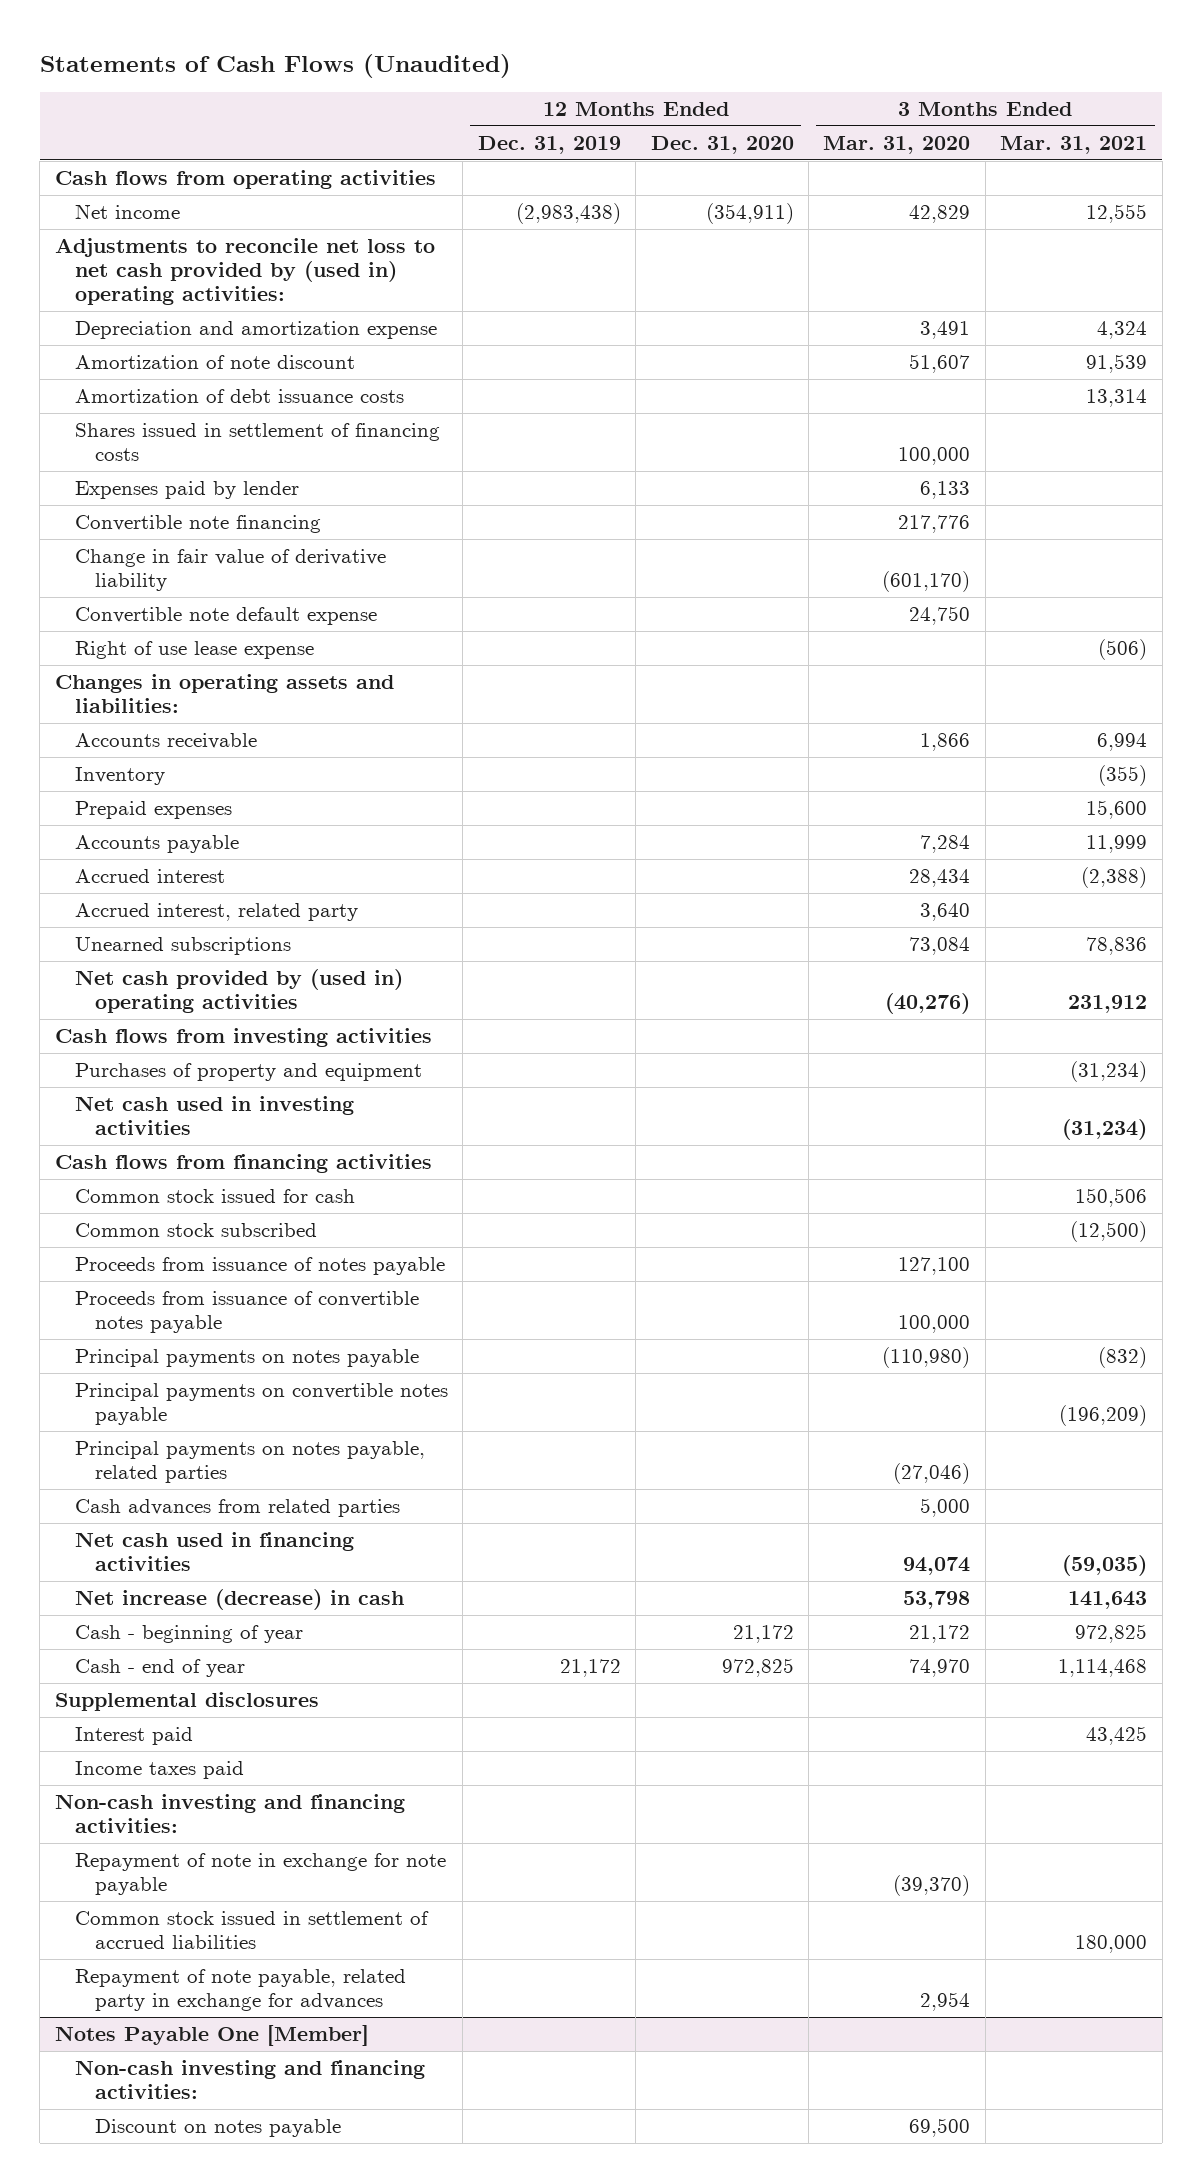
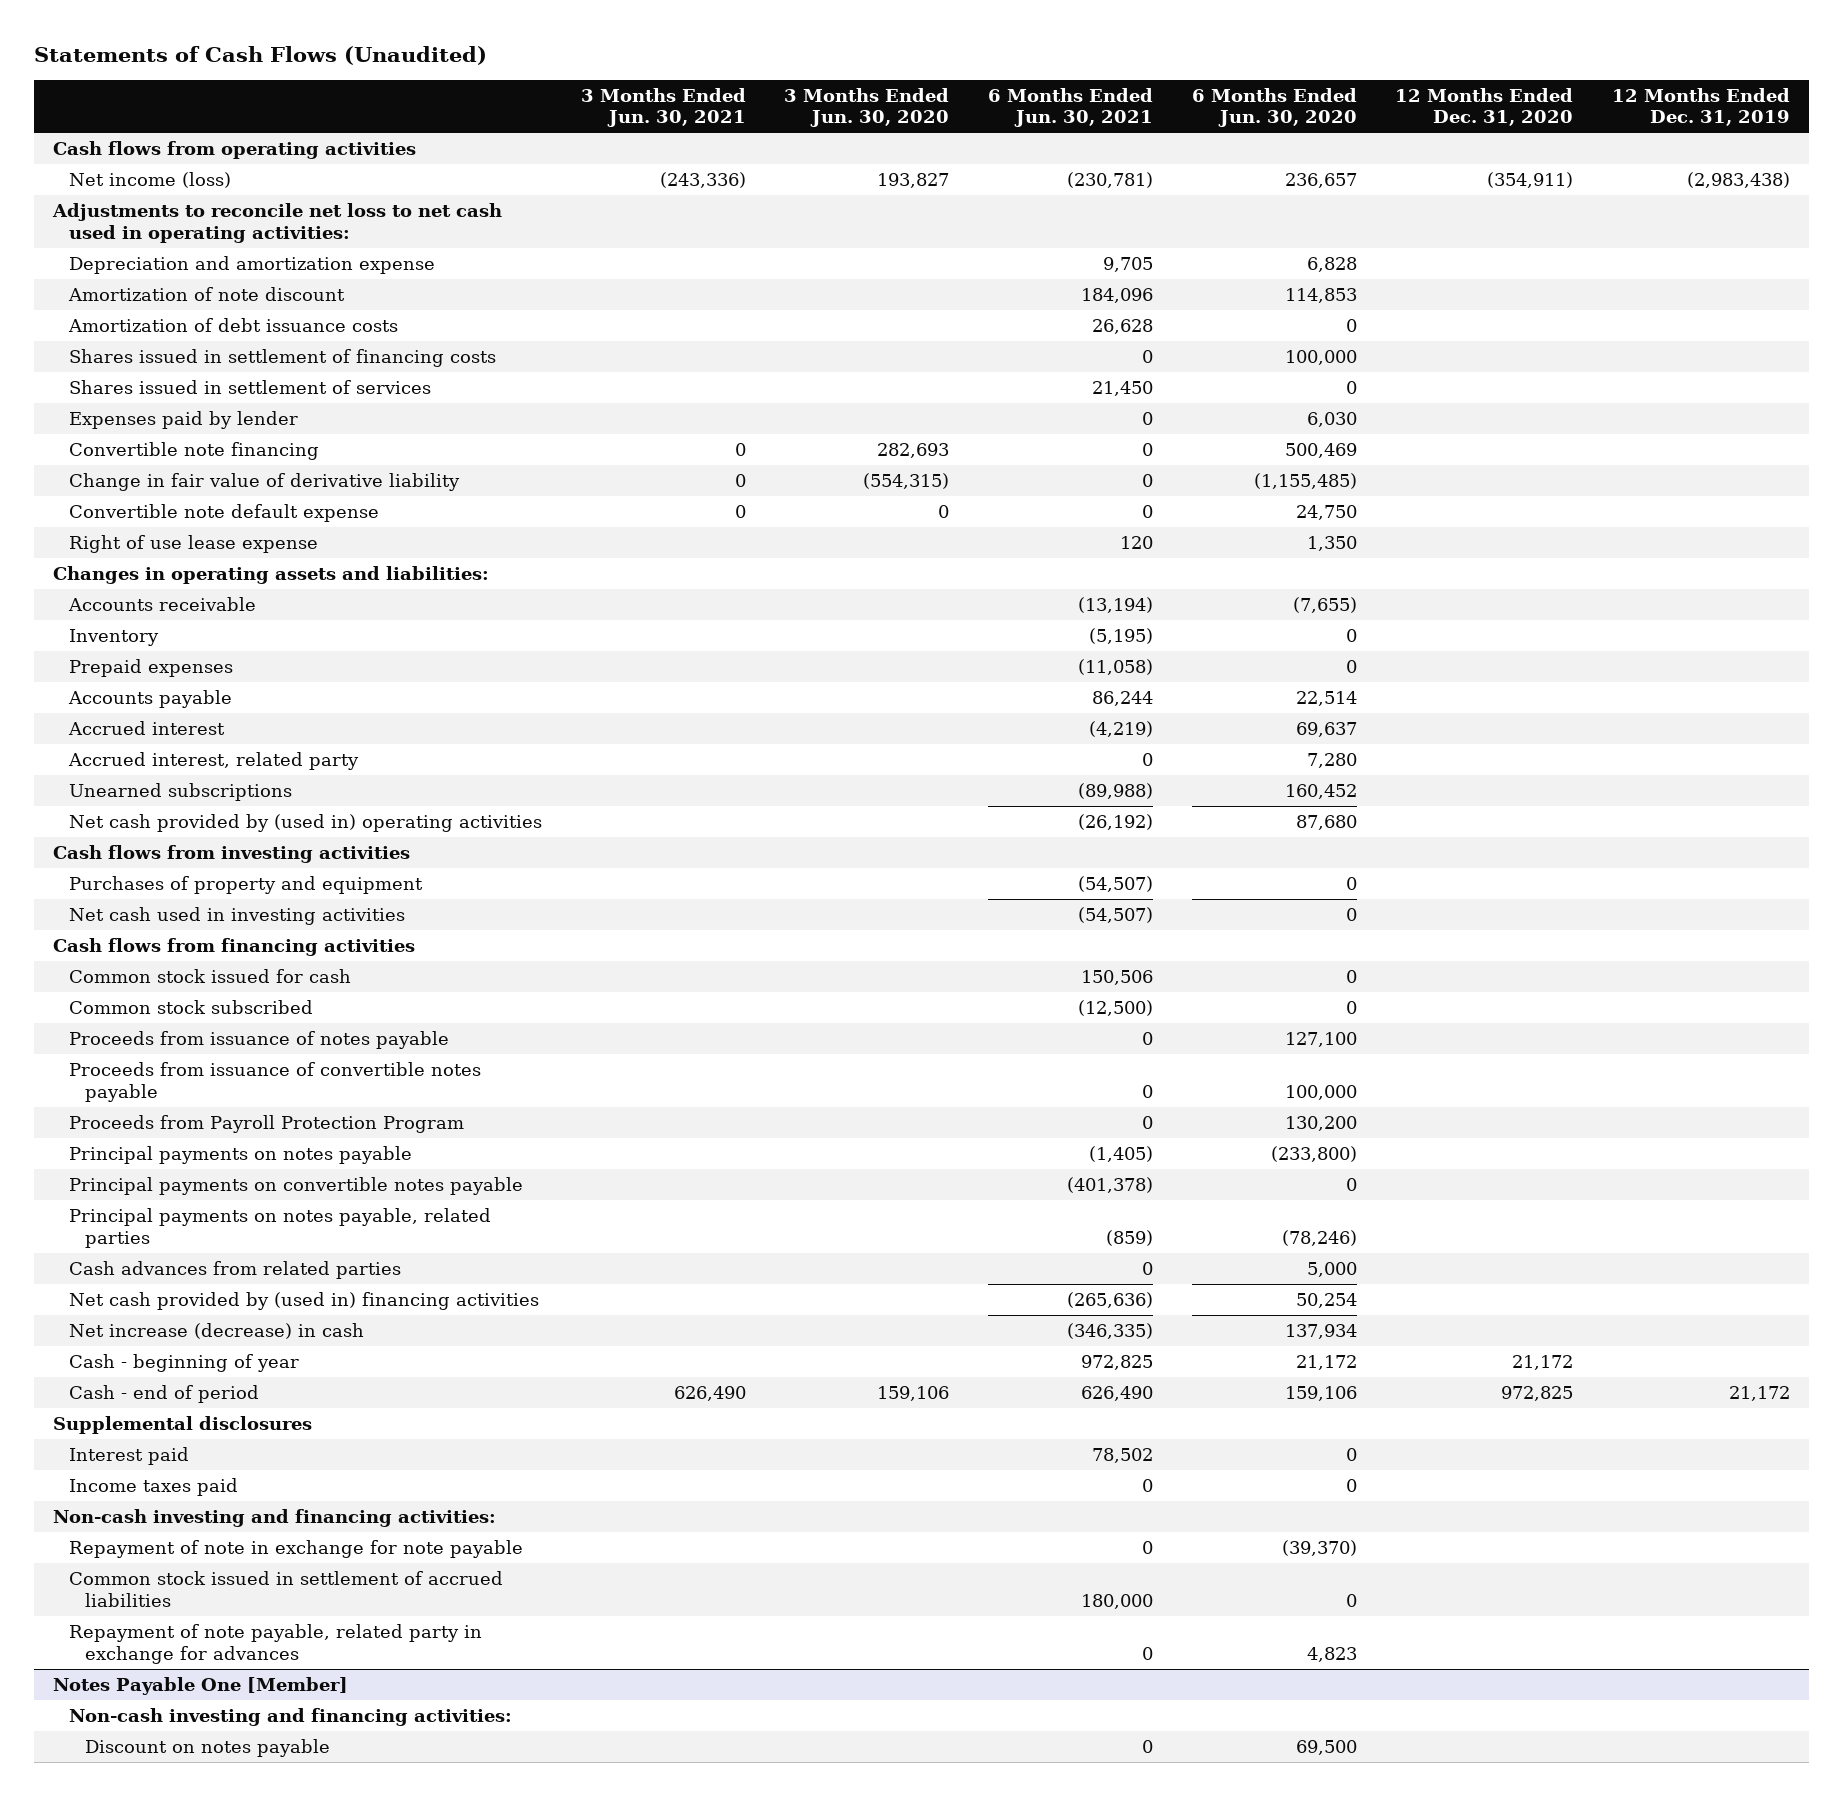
- | 12 Months Ended Dec. 31, 2019 | 12 Months Ended Dec. 31, 2020 | 3 Months Ended Mar. 31, 2020 | 3 Months Ended Mar. 31, 2021
+ | 3 Months Ended Jun. 30, 2021 | 3 Months Ended Jun. 30, 2020 | 6 Months Ended Jun. 30, 2021 | 6 Months Ended Jun. 30, 2020 | 12 Months Ended Dec. 31, 2020 | 12 Months Ended Dec. 31, 2019
- Net income | (2,983,438) | (354,911) | 42,829 | 12,555
- Adjustments to reconcile net loss to net cash provided by (used in) operating activities:
+ Net income (loss) | (243,336) | 193,827 | (230,781) | 236,657 | (354,911) | (2,983,438)
+ Adjustments to reconcile net loss to net cash used in operating activities:
+ Shares issued in settlement of services | | | 21,450 | 0 | |
+ Proceeds from Payroll Protection Program | | | 0 | 130,200 | |
- Net cash used in financing activities | | | 94,074 | (59,035)
+ Net cash provided by (used in) financing activities | | | (265,636) | 50,254 | |
- Cash - end of year | 21,172 | 972,825 | 74,970 | 1,114,468
+ Cash - end of period | 626,490 | 159,106 | 626,490 | 159,106 | 972,825 | 21,172

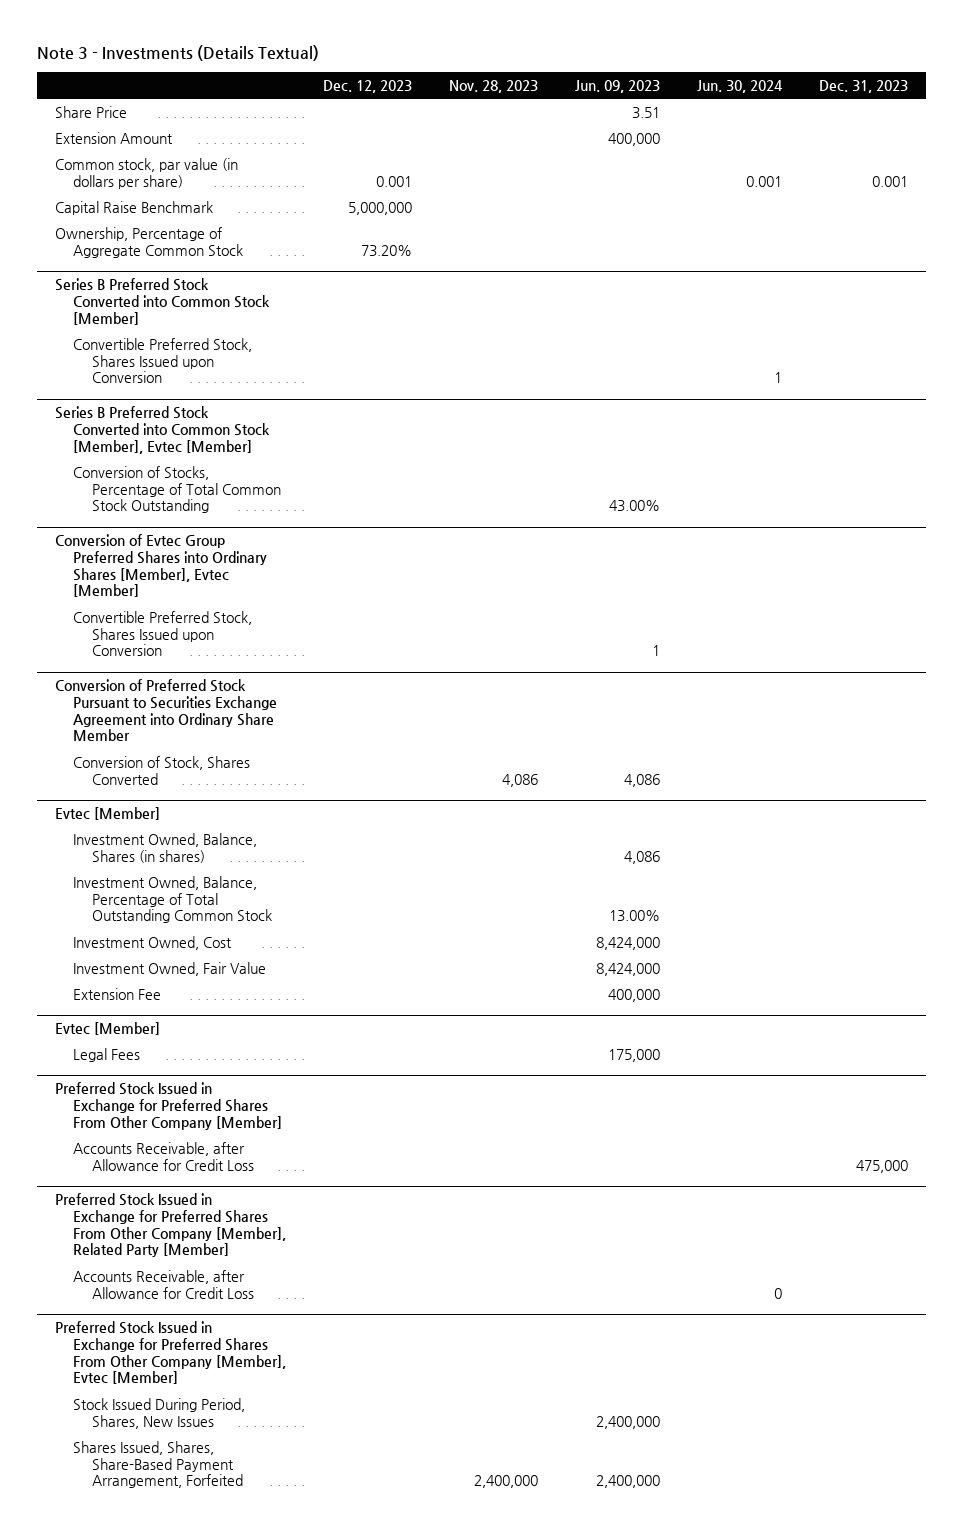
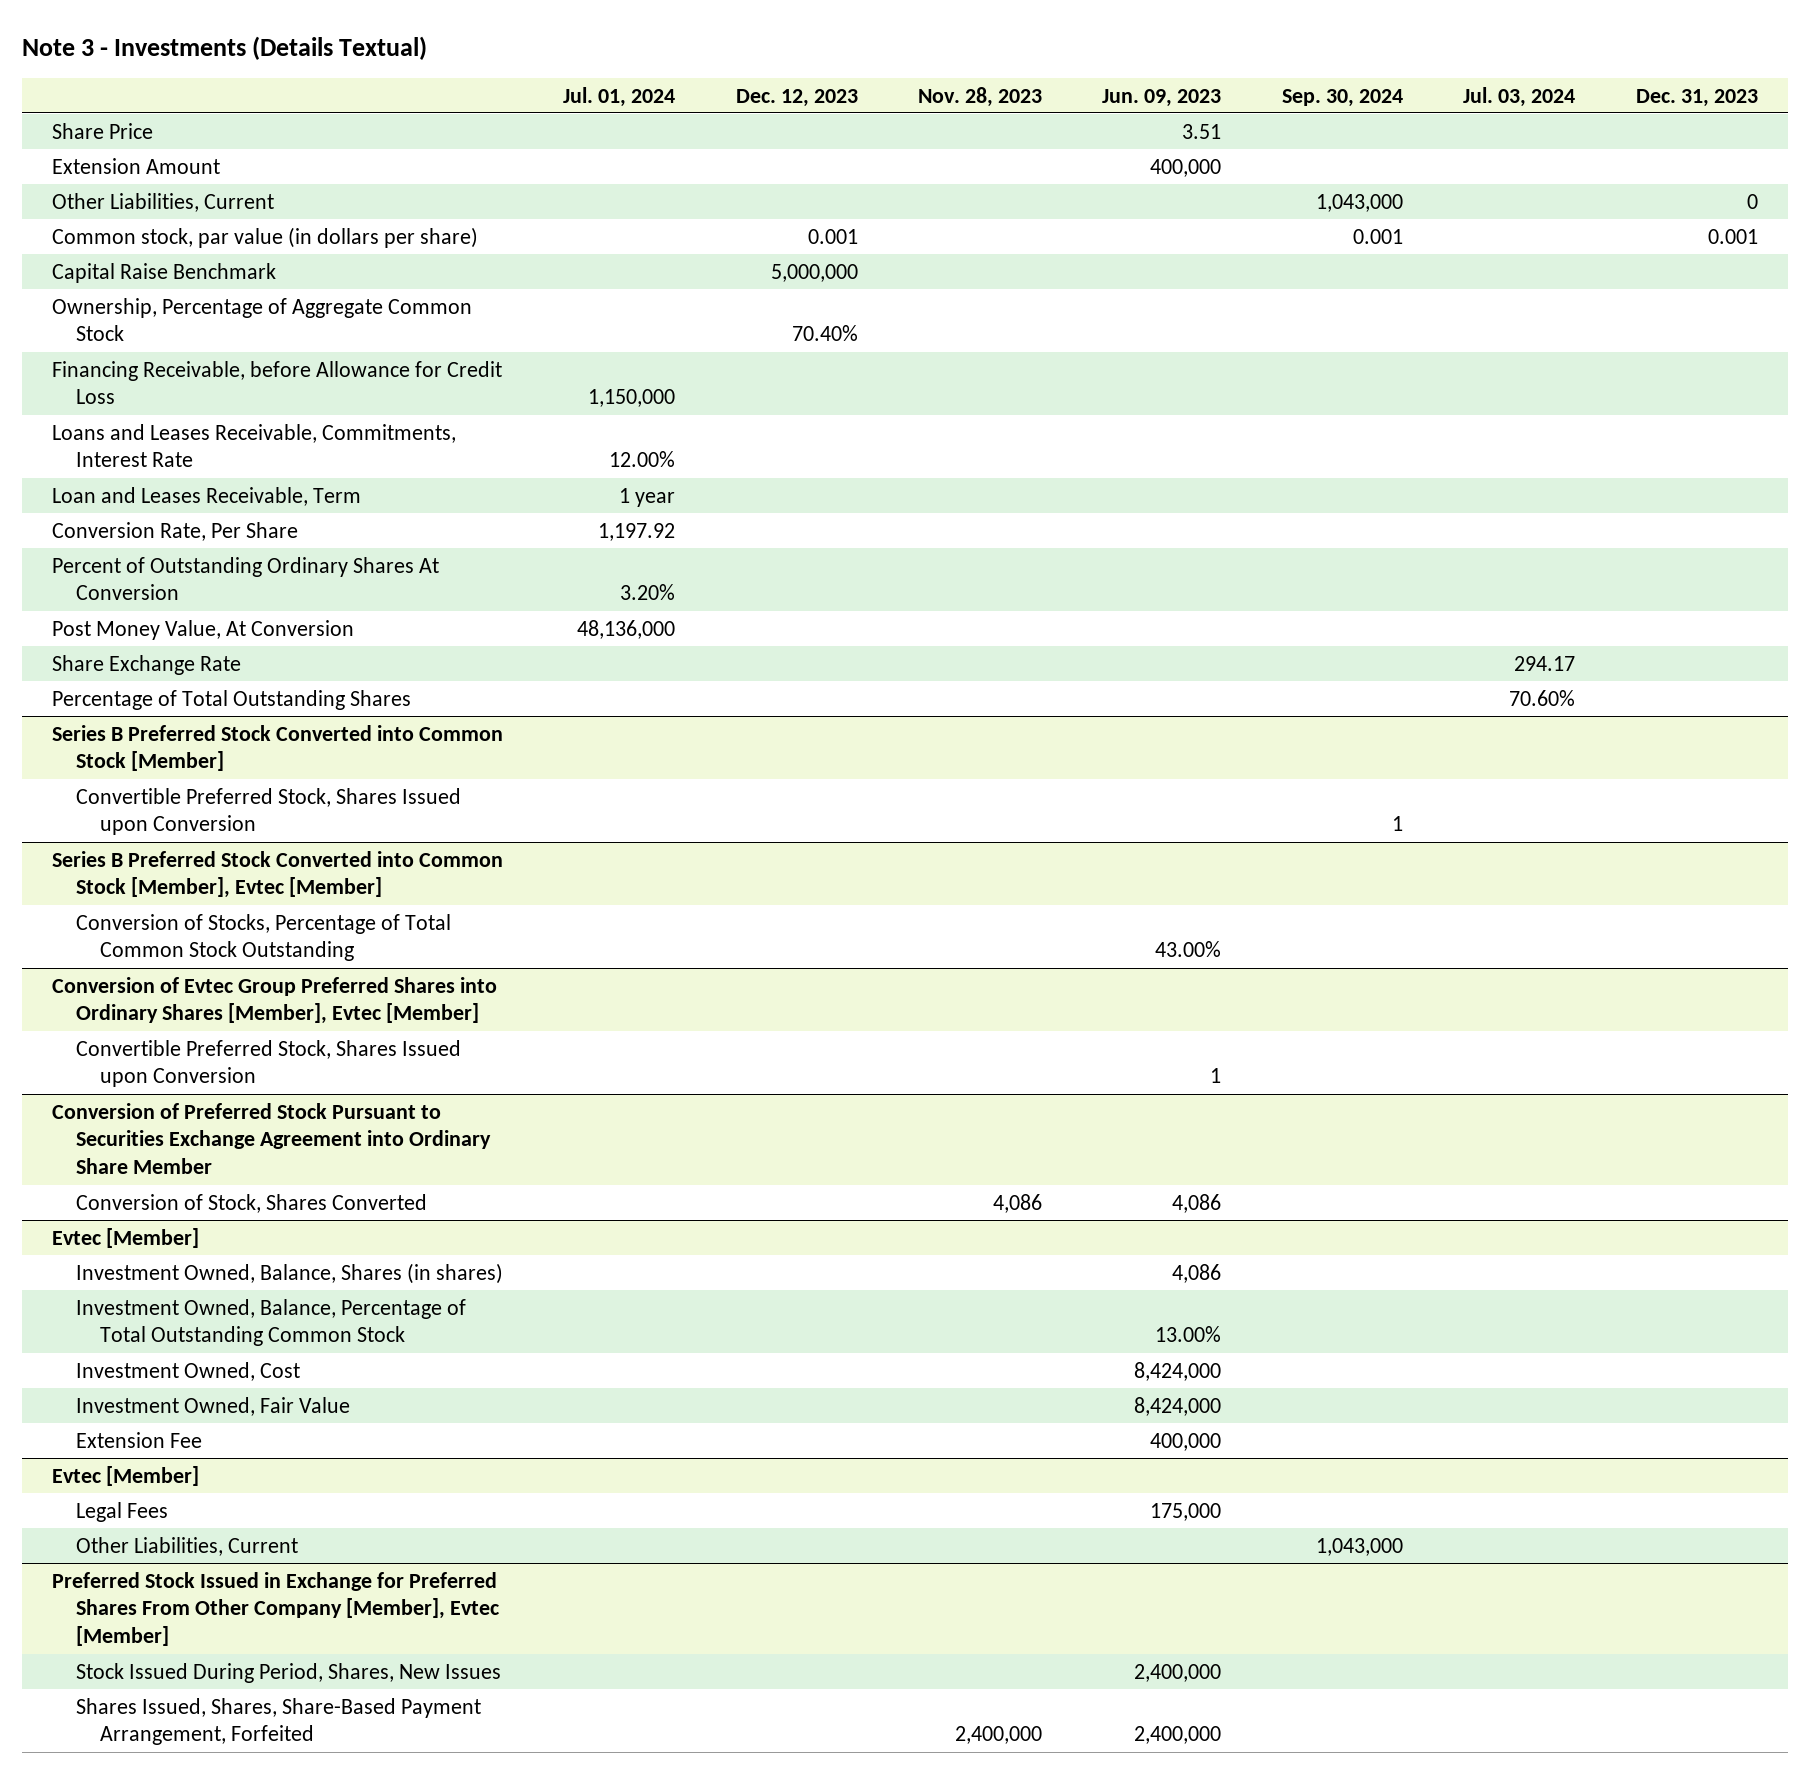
- | Dec. 12, 2023 | Nov. 28, 2023 | Jun. 09, 2023 | Jun. 30, 2024 | Dec. 31, 2023
+ | Jul. 01, 2024 | Dec. 12, 2023 | Nov. 28, 2023 | Jun. 09, 2023 | Sep. 30, 2024 | Jul. 03, 2024 | Dec. 31, 2023
+ Other Liabilities, Current | | | | | 1,043,000 | | 0
- Ownership, Percentage of Aggregate Common Stock | 73.20% | | | |
+ Ownership, Percentage of Aggregate Common Stock | | 70.40% | | | | |
+ Financing Receivable, before Allowance for Credit Loss | 1,150,000 | | | | | |
+ Loans and Leases Receivable, Commitments, Interest Rate | 12.00% | | | | | |
+ Loan and Leases Receivable, Term | 1 year | | | | | |
+ Conversion Rate, Per Share | 1,197.92 | | | | | |
+ Percent of Outstanding Ordinary Shares At Conversion | 3.20% | | | | | |
+ Post Money Value, At Conversion | 48,136,000 | | | | | |
+ Share Exchange Rate | | | | | | 294.17 |
+ Percentage of Total Outstanding Shares | | | | | | 70.60% |
- Preferred Stock Issued in Exchange for Preferred Shares From Other Company [Member]
- Accounts Receivable, after Allowance for Credit Loss | | | | | 475,000
- Preferred Stock Issued in Exchange for Preferred Shares From Other Company [Member], Related Party [Member]
- Accounts Receivable, after Allowance for Credit Loss | | | | 0 |
@ Evtec [Member]
+ Other Liabilities, Current | | | | | 1,043,000 | |

